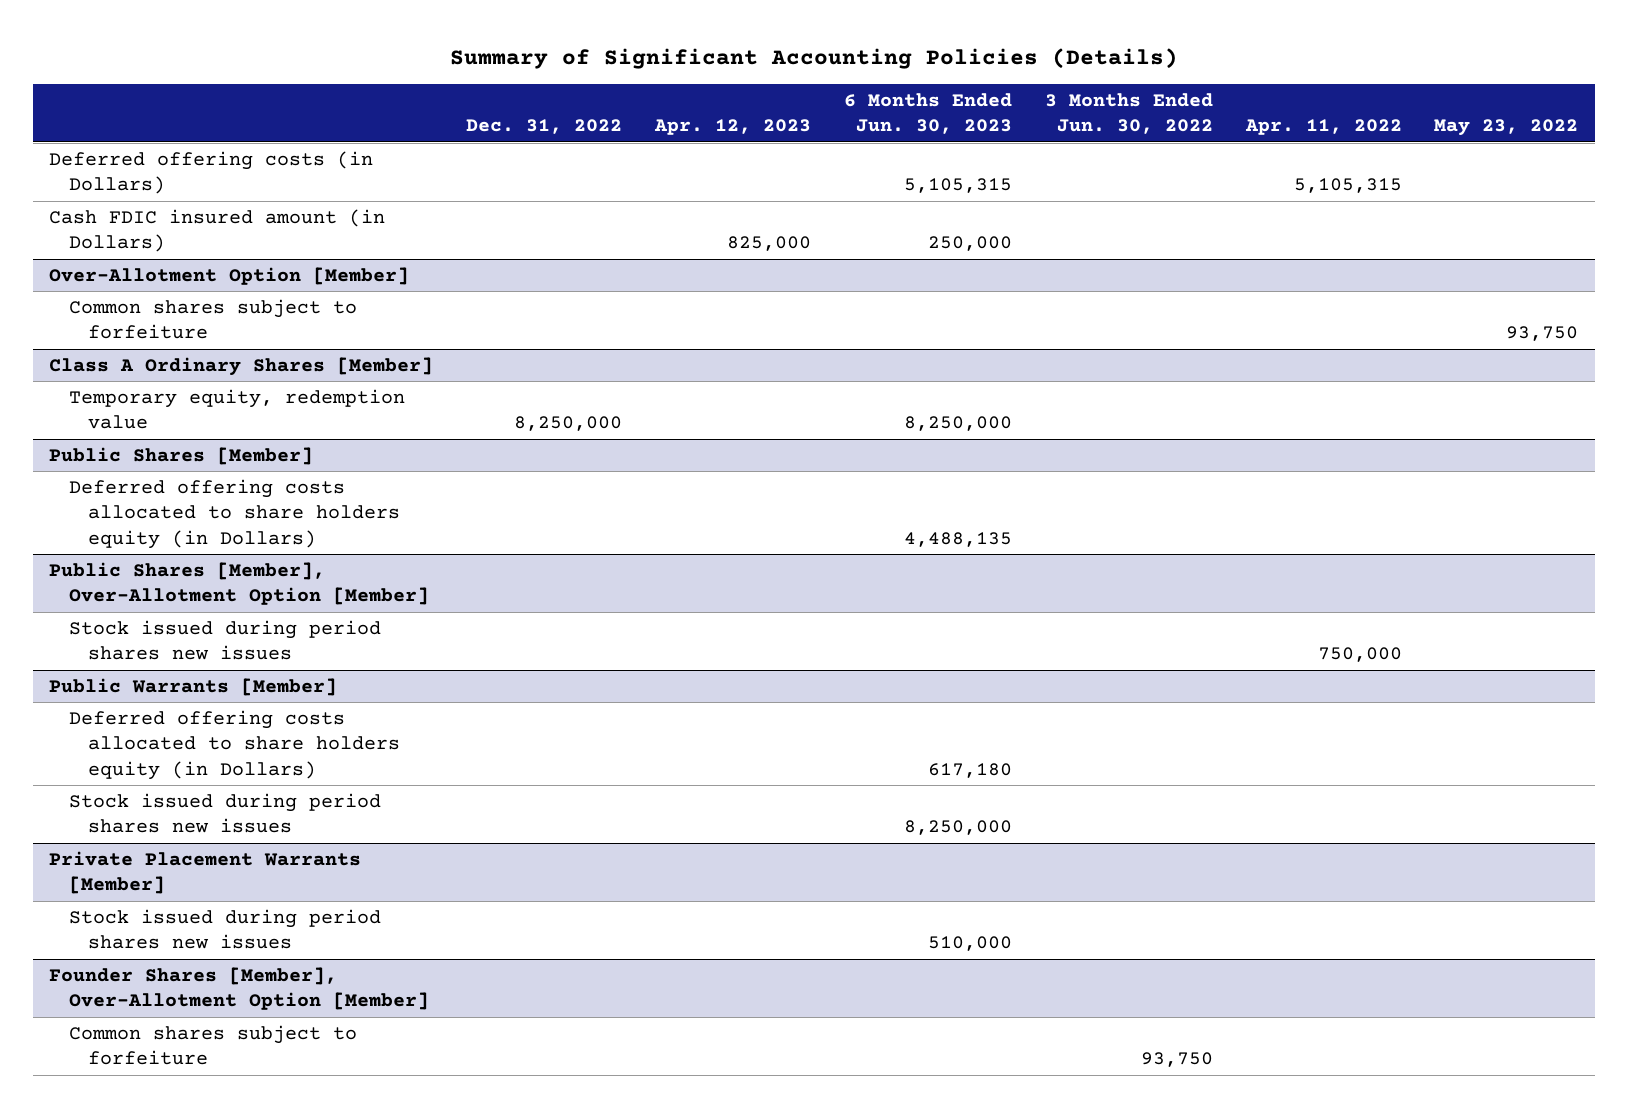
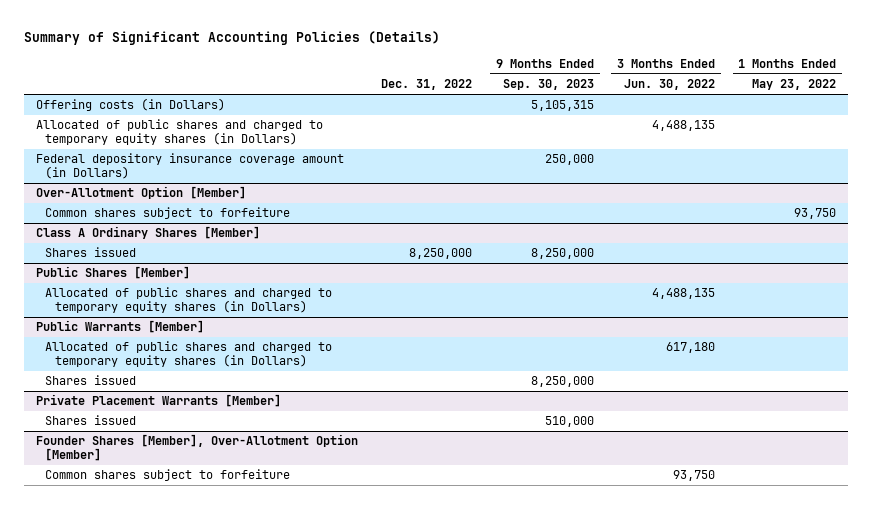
- | Dec. 31, 2022 | Apr. 12, 2023 | 6 Months Ended Jun. 30, 2023 | 3 Months Ended Jun. 30, 2022 | Apr. 11, 2022 | May 23, 2022
+ | Dec. 31, 2022 | 9 Months Ended Sep. 30, 2023 | 3 Months Ended Jun. 30, 2022 | 1 Months Ended May 23, 2022
- Deferred offering costs (in Dollars) | | | 5,105,315 | | 5,105,315 |
- Cash FDIC insured amount (in Dollars) | | 825,000 | 250,000 | | |
+ Offering costs (in Dollars) | | 5,105,315 | |
+ Allocated of public shares and charged to temporary equity shares (in Dollars) | | | 4,488,135 |
+ Federal depository insurance coverage amount (in Dollars) | | 250,000 | |
@ Class A Ordinary Shares [Member]
- Temporary equity, redemption value | 8,250,000 | | 8,250,000 | | |
+ Shares issued | 8,250,000 | 8,250,000 | |
@ Public Shares [Member]
- Deferred offering costs allocated to share holders equity (in Dollars) | | | 4,488,135 | | |
- Public Shares [Member], Over-Allotment Option [Member]
- Stock issued during period shares new issues | | | | | 750,000 |
@ Public Shares [Member]
+ Allocated of public shares and charged to temporary equity shares (in Dollars) | | | 4,488,135 |
@ Public Warrants [Member]
- Deferred offering costs allocated to share holders equity (in Dollars) | | | 617,180 | | |
- Stock issued during period shares new issues | | | 8,250,000 | | |
+ Allocated of public shares and charged to temporary equity shares (in Dollars) | | | 617,180 |
+ Shares issued | | 8,250,000 | |
@ Private Placement Warrants [Member]
- Stock issued during period shares new issues | | | 510,000 | | |
+ Shares issued | | 510,000 | |

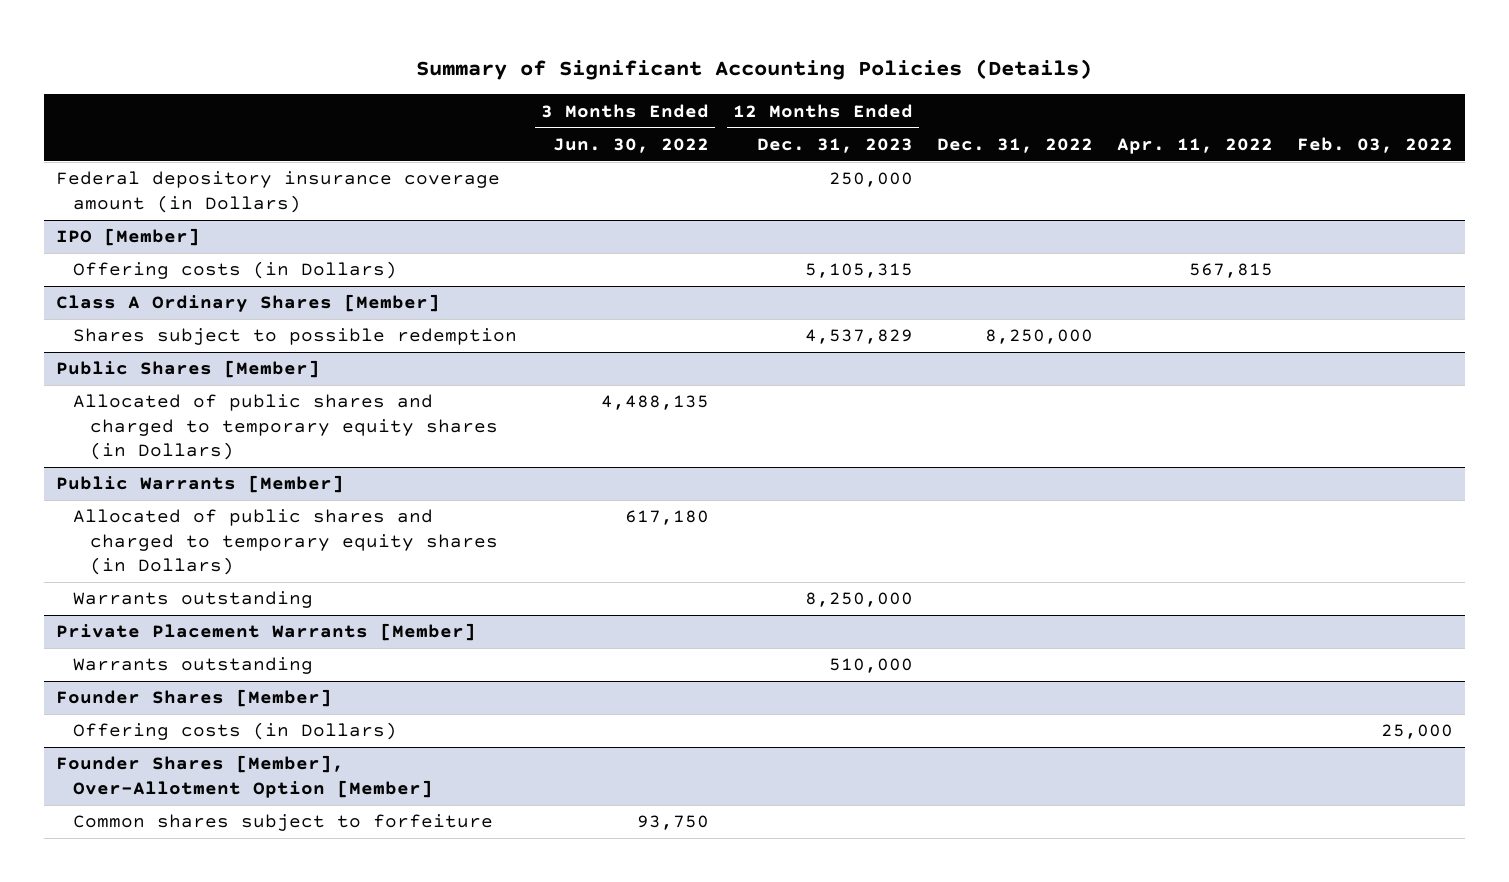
- | Dec. 31, 2022 | 9 Months Ended Sep. 30, 2023 | 3 Months Ended Jun. 30, 2022 | 1 Months Ended May 23, 2022
+ | 3 Months Ended Jun. 30, 2022 | 12 Months Ended Dec. 31, 2023 | Dec. 31, 2022 | Apr. 11, 2022 | Feb. 03, 2022
- Offering costs (in Dollars) | | 5,105,315 | |
- Allocated of public shares and charged to temporary equity shares (in Dollars) | | | 4,488,135 |
- Over-Allotment Option [Member]
- Common shares subject to forfeiture | | | | 93,750
+ IPO [Member]
+ Offering costs (in Dollars) | | 5,105,315 | | 567,815 |
@ Class A Ordinary Shares [Member]
- Shares issued | 8,250,000 | 8,250,000 | |
+ Shares subject to possible redemption | | 4,537,829 | 8,250,000 | |
@ Public Warrants [Member]
- Shares issued | | 8,250,000 | |
+ Warrants outstanding | | 8,250,000 | | |
@ Private Placement Warrants [Member]
- Shares issued | | 510,000 | |
+ Warrants outstanding | | 510,000 | | |
+ Founder Shares [Member]
+ Offering costs (in Dollars) | | | | | 25,000

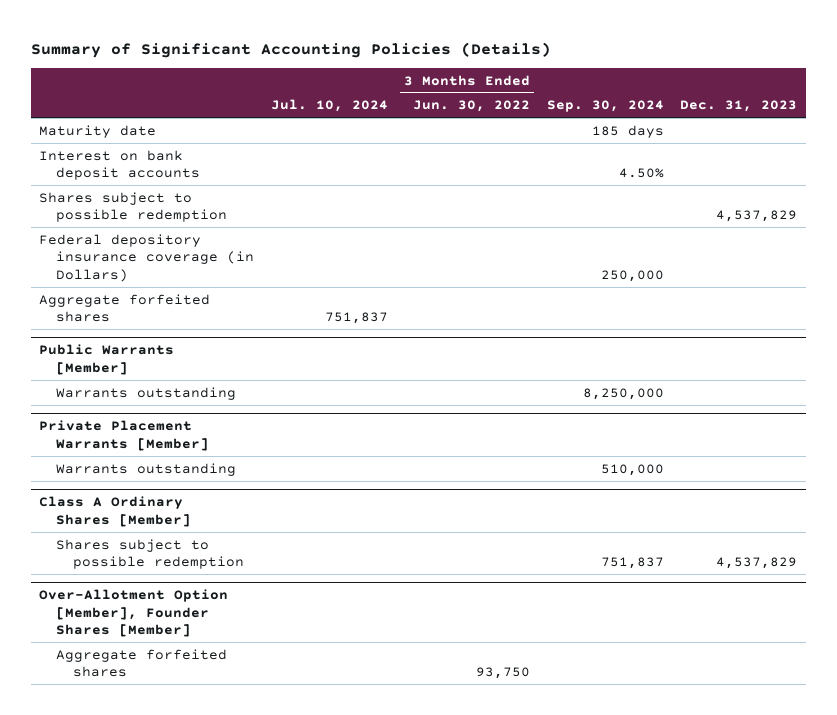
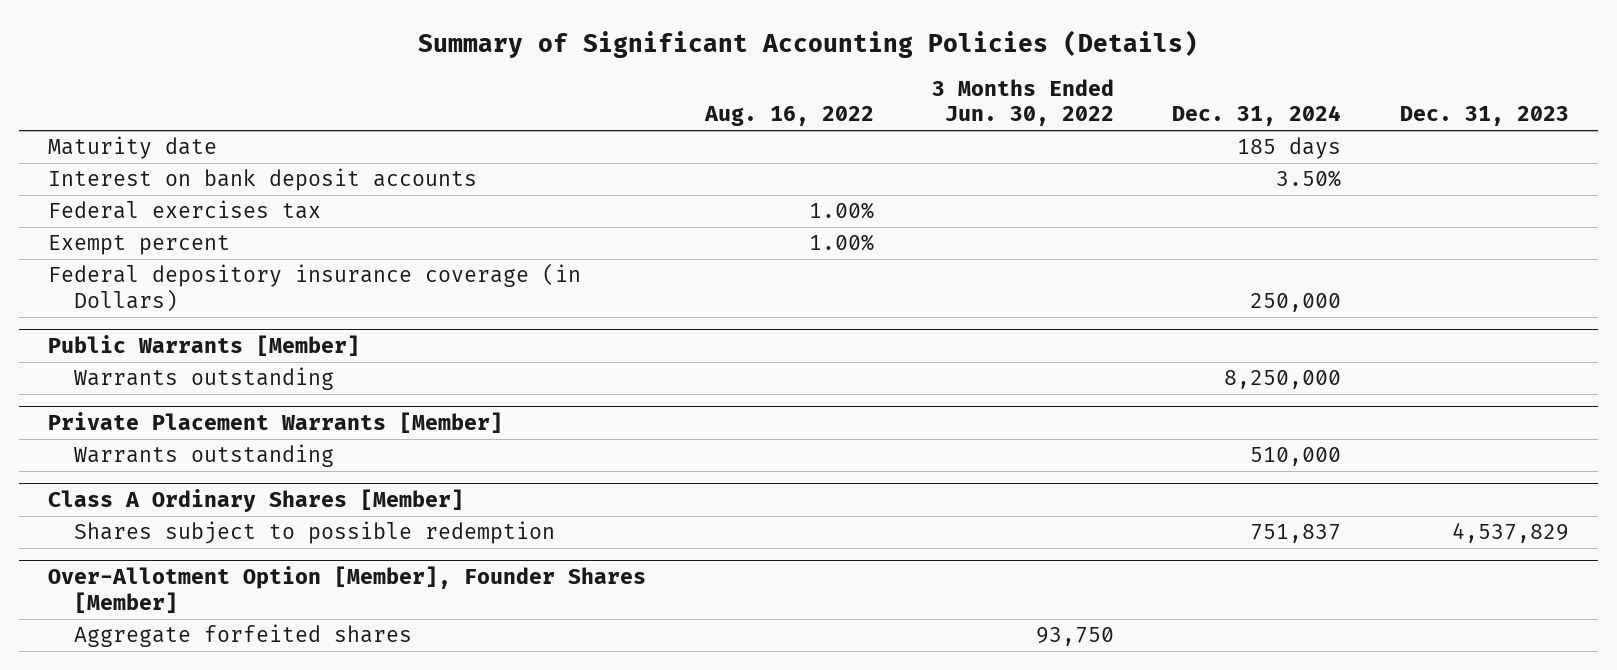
- | Jul. 10, 2024 | 3 Months Ended Jun. 30, 2022 | Sep. 30, 2024 | Dec. 31, 2023
+ | Aug. 16, 2022 | 3 Months Ended Jun. 30, 2022 | Dec. 31, 2024 | Dec. 31, 2023
- Shares subject to possible redemption | | | | 4,537,829
+ Federal exercises tax | 1.00% | | |
+ Exempt percent | 1.00% | | |
- Aggregate forfeited shares | 751,837 | | |

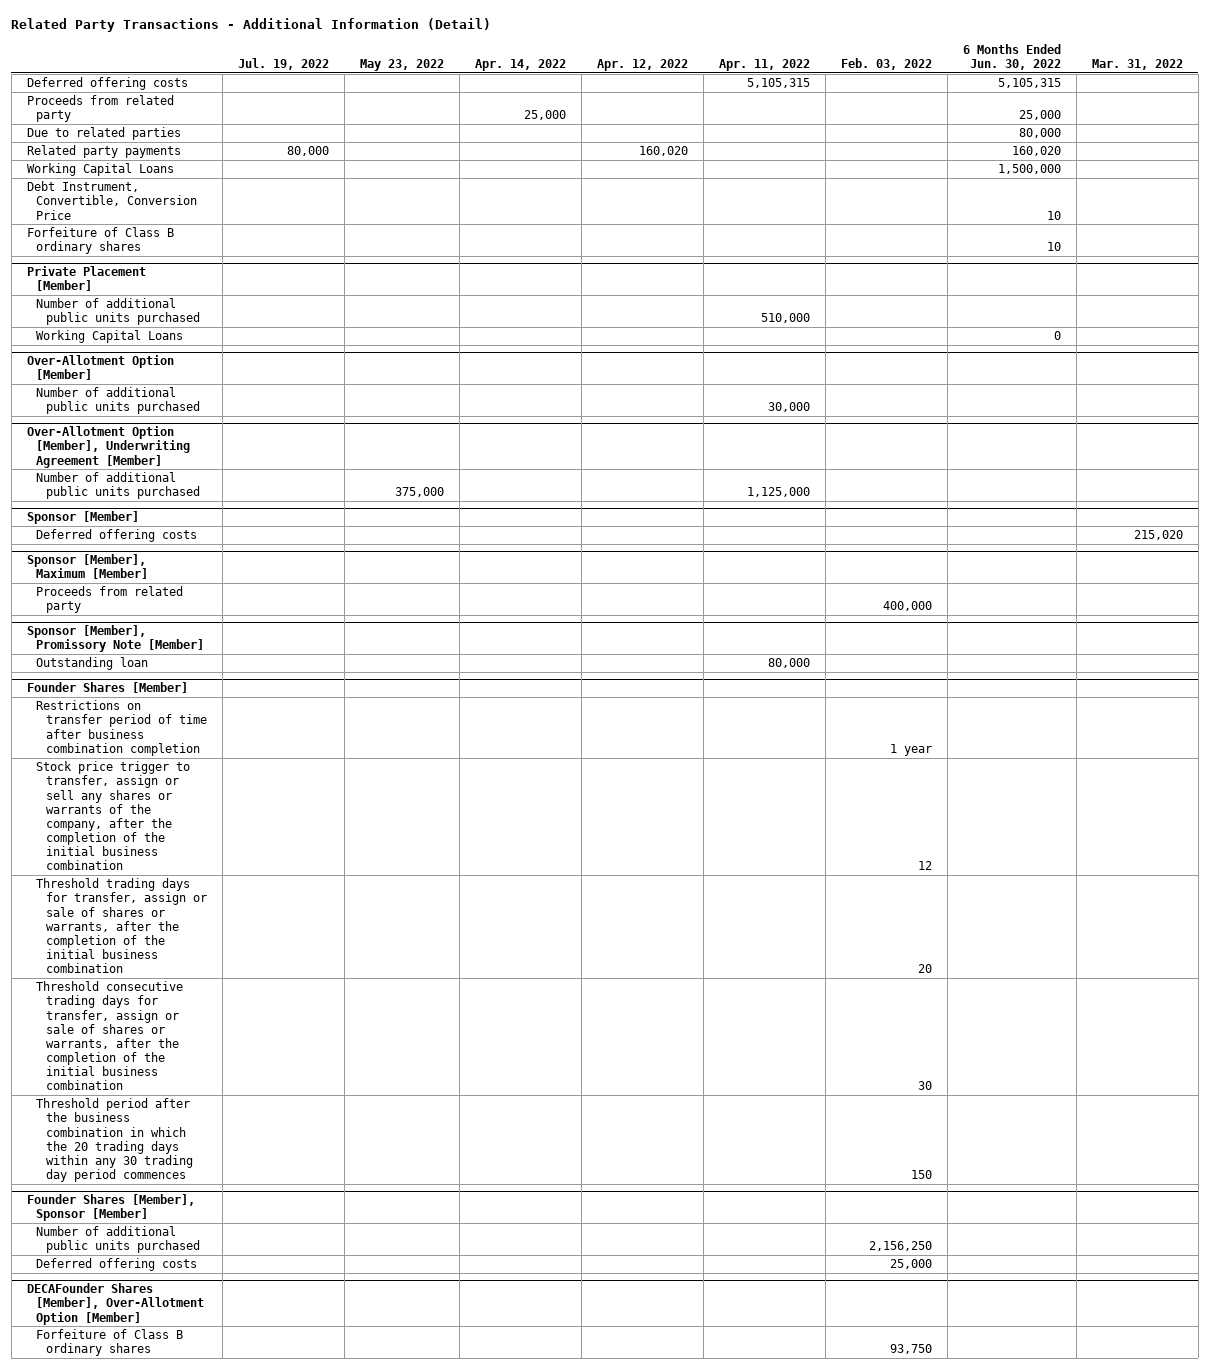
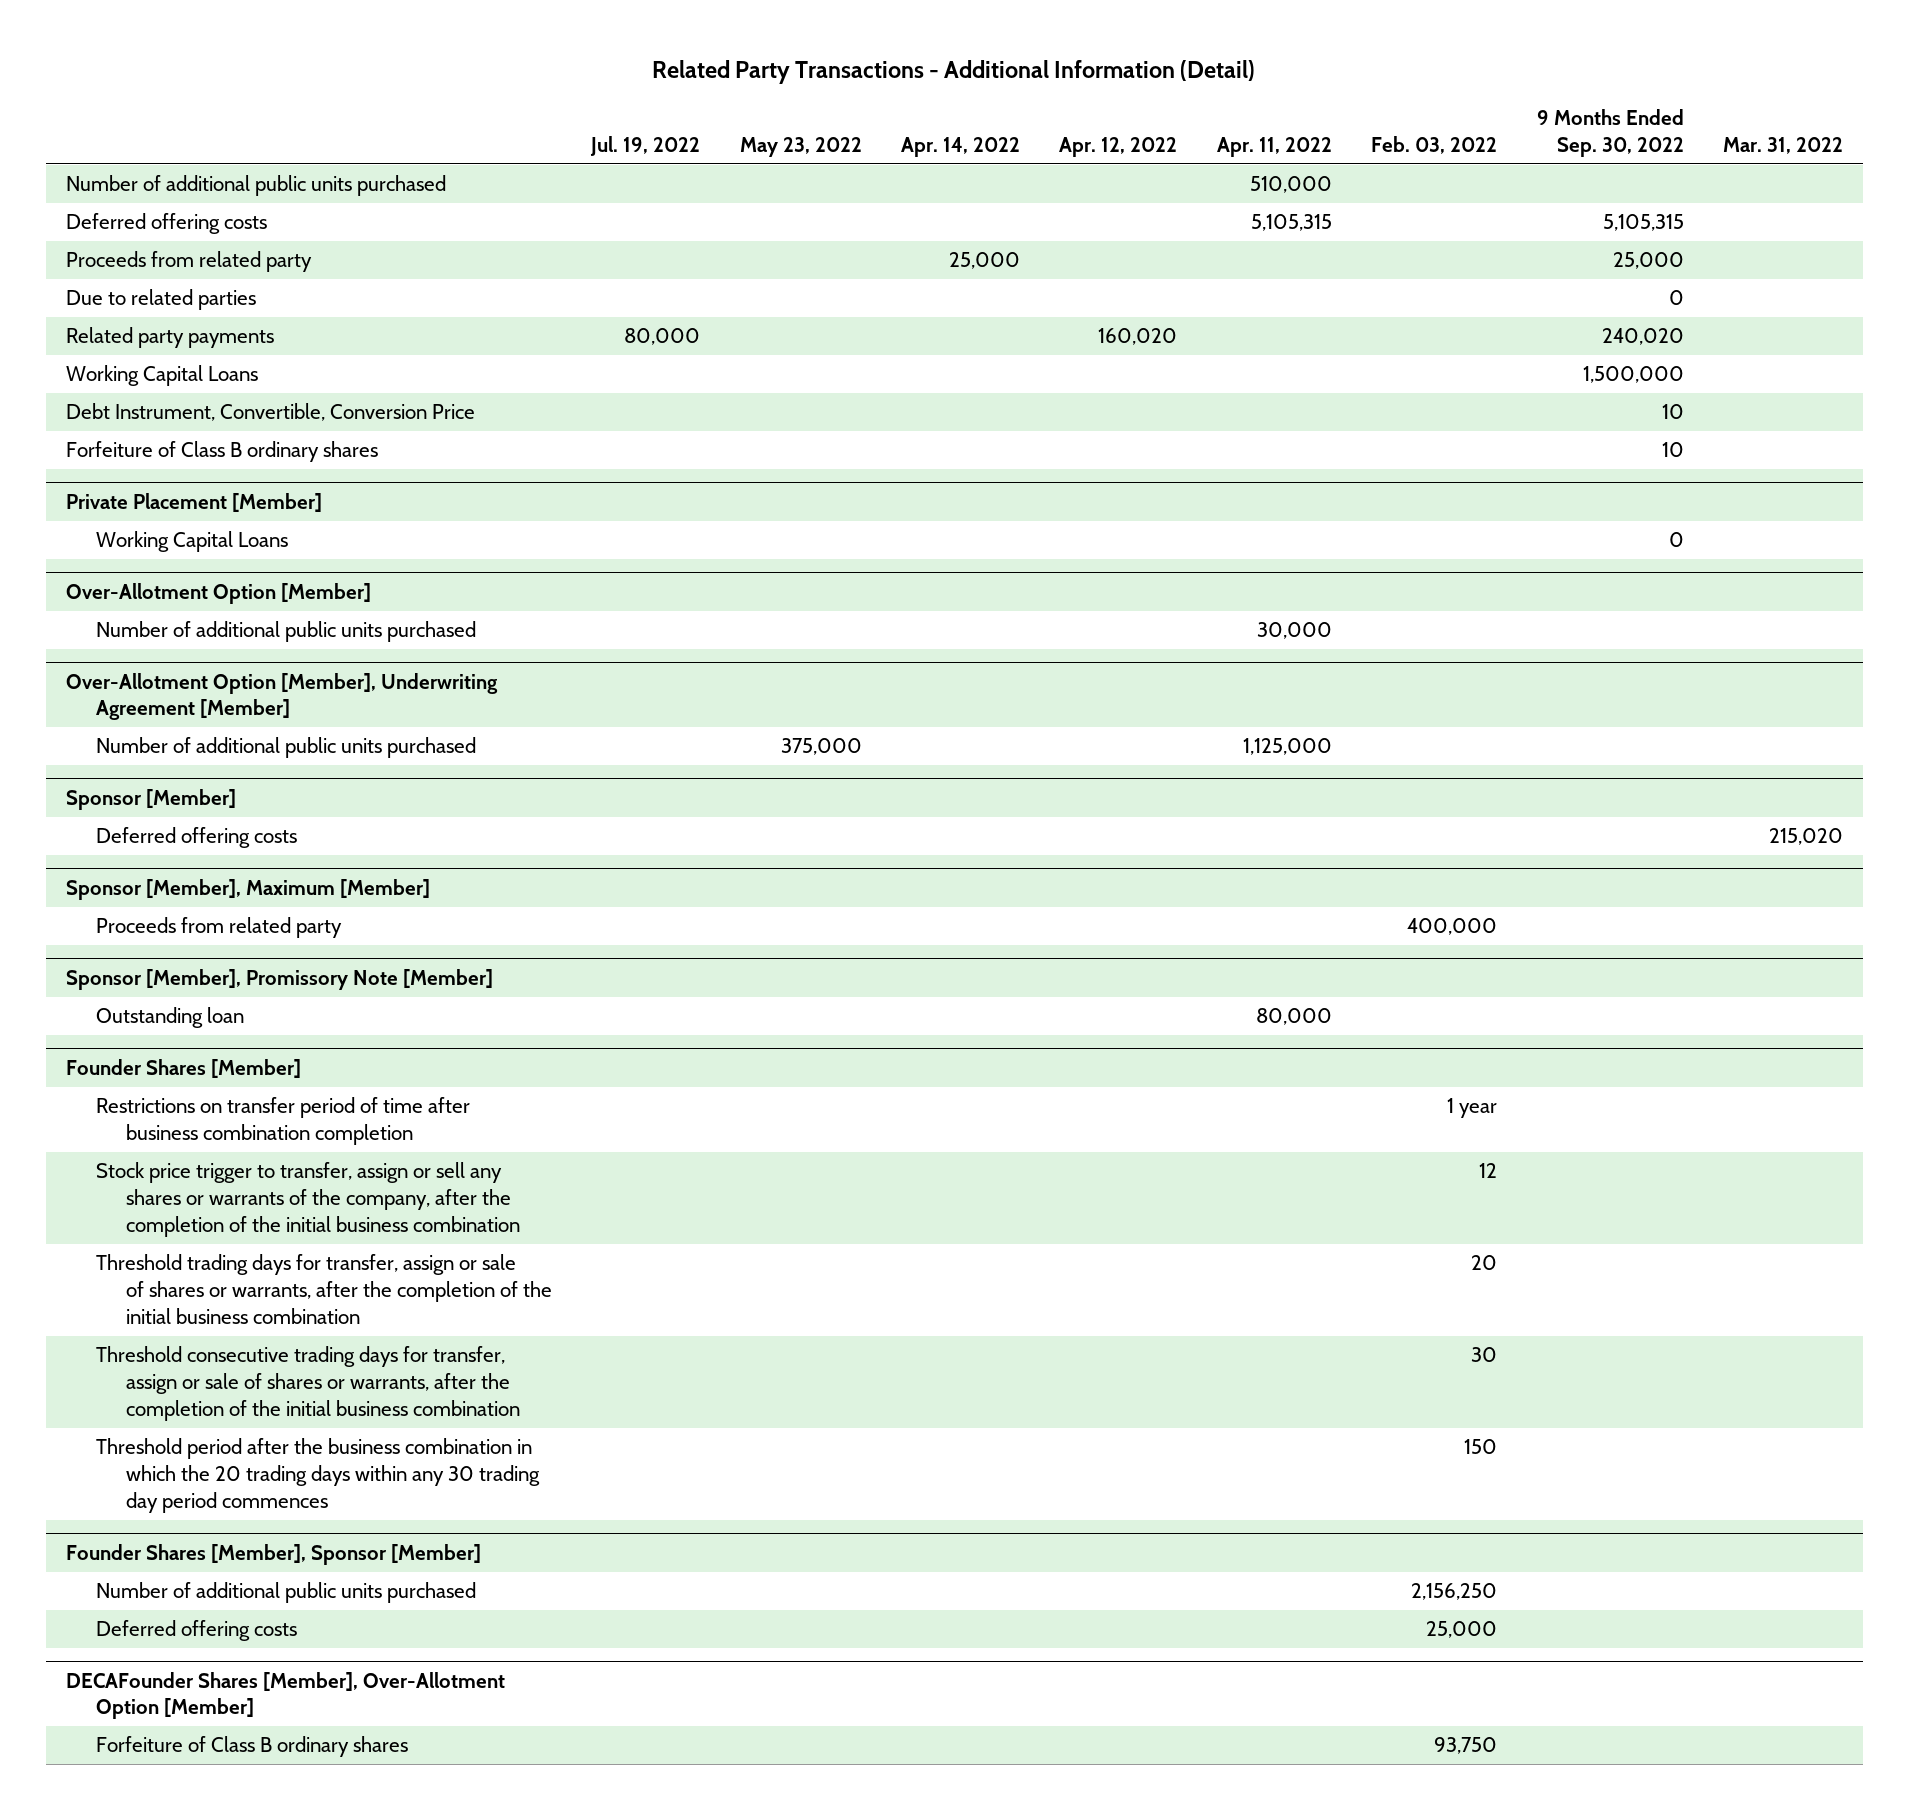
- | Jul. 19, 2022 | May 23, 2022 | Apr. 14, 2022 | Apr. 12, 2022 | Apr. 11, 2022 | Feb. 03, 2022 | 6 Months Ended Jun. 30, 2022 | Mar. 31, 2022
+ | Jul. 19, 2022 | May 23, 2022 | Apr. 14, 2022 | Apr. 12, 2022 | Apr. 11, 2022 | Feb. 03, 2022 | 9 Months Ended Sep. 30, 2022 | Mar. 31, 2022
+ Number of additional public units purchased | | | | | 510,000 | | |
@ Private Placement [Member]
- Number of additional public units purchased | | | | | 510,000 | | |

